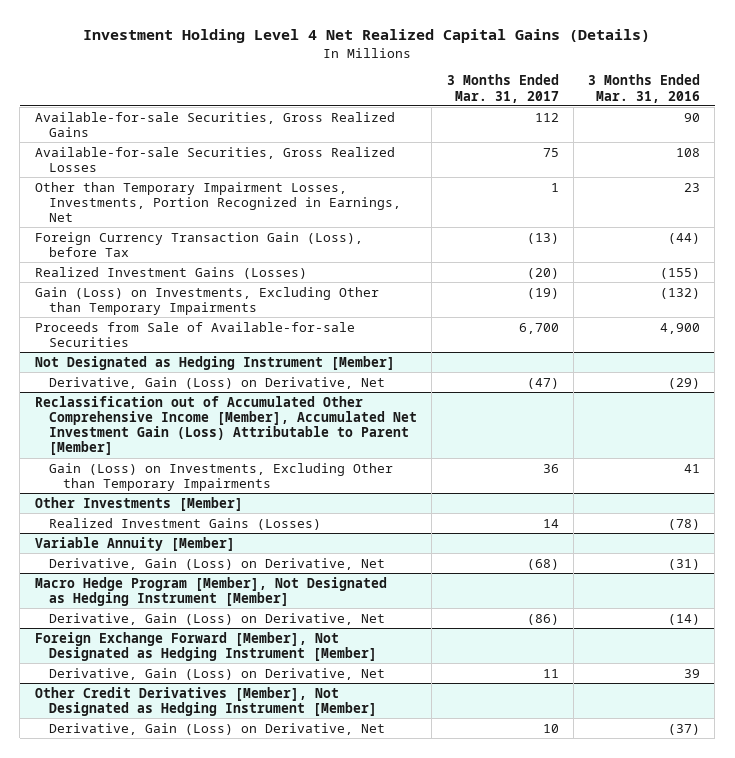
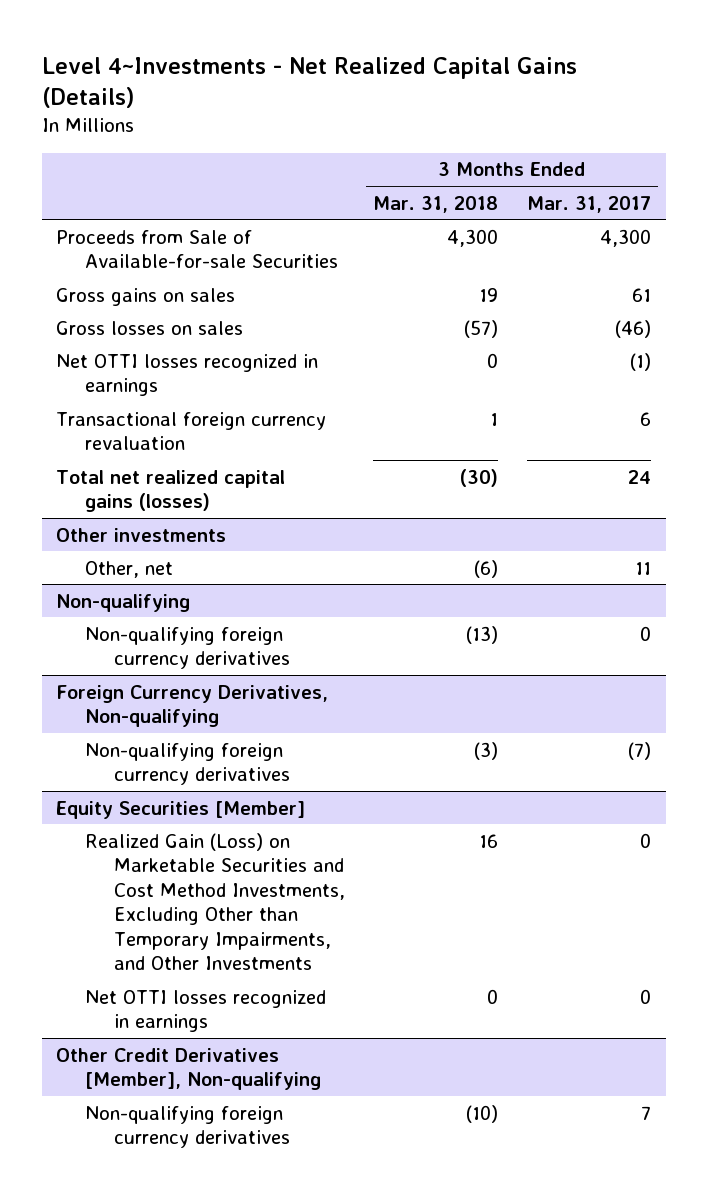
- Investment Holding Level 4 Net Realized Capital Gains (Details)
+ Level 4~Investments - Net Realized Capital Gains (Details)
- | 3 Months Ended Mar. 31, 2017 | 3 Months Ended Mar. 31, 2016
+ | 3 Months Ended Mar. 31, 2018 | 3 Months Ended Mar. 31, 2017
- Available-for-sale Securities, Gross Realized Gains | 112 | 90
- Available-for-sale Securities, Gross Realized Losses | 75 | 108
- Other than Temporary Impairment Losses, Investments, Portion Recognized in Earnings, Net | 1 | 23
- Foreign Currency Transaction Gain (Loss), before Tax | (13) | (44)
- Realized Investment Gains (Losses) | (20) | (155)
- Gain (Loss) on Investments, Excluding Other than Temporary Impairments | (19) | (132)
- Proceeds from Sale of Available-for-sale Securities | 6,700 | 4,900
- Not Designated as Hedging Instrument [Member]
- Derivative, Gain (Loss) on Derivative, Net | (47) | (29)
- Reclassification out of Accumulated Other Comprehensive Income [Member], Accumulated Net Investment Gain (Loss) Attributable to Parent [Member]
- Gain (Loss) on Investments, Excluding Other than Temporary Impairments | 36 | 41
- Other Investments [Member]
- Realized Investment Gains (Losses) | 14 | (78)
- Variable Annuity [Member]
- Derivative, Gain (Loss) on Derivative, Net | (68) | (31)
- Macro Hedge Program [Member], Not Designated as Hedging Instrument [Member]
- Derivative, Gain (Loss) on Derivative, Net | (86) | (14)
- Foreign Exchange Forward [Member], Not Designated as Hedging Instrument [Member]
- Derivative, Gain (Loss) on Derivative, Net | 11 | 39
- Other Credit Derivatives [Member], Not Designated as Hedging Instrument [Member]
- Derivative, Gain (Loss) on Derivative, Net | 10 | (37)
+ Proceeds from Sale of Available-for-sale Securities | 4,300 | 4,300
+ Gross gains on sales | 19 | 61
+ Gross losses on sales | (57) | (46)
+ Net OTTI losses recognized in earnings | 0 | (1)
+ Transactional foreign currency revaluation | 1 | 6
+ Total net realized capital gains (losses) | (30) | 24
+ Other investments
+ Other, net | (6) | 11
+ Non-qualifying
+ Non-qualifying foreign currency derivatives | (13) | 0
+ Foreign Currency Derivatives, Non-qualifying
+ Non-qualifying foreign currency derivatives | (3) | (7)
+ Equity Securities [Member]
+ Realized Gain (Loss) on Marketable Securities and Cost Method Investments, Excluding Other than Temporary Impairments, and Other Investments | 16 | 0
+ Net OTTI losses recognized in earnings | 0 | 0
+ Other Credit Derivatives [Member], Non-qualifying
+ Non-qualifying foreign currency derivatives | (10) | 7

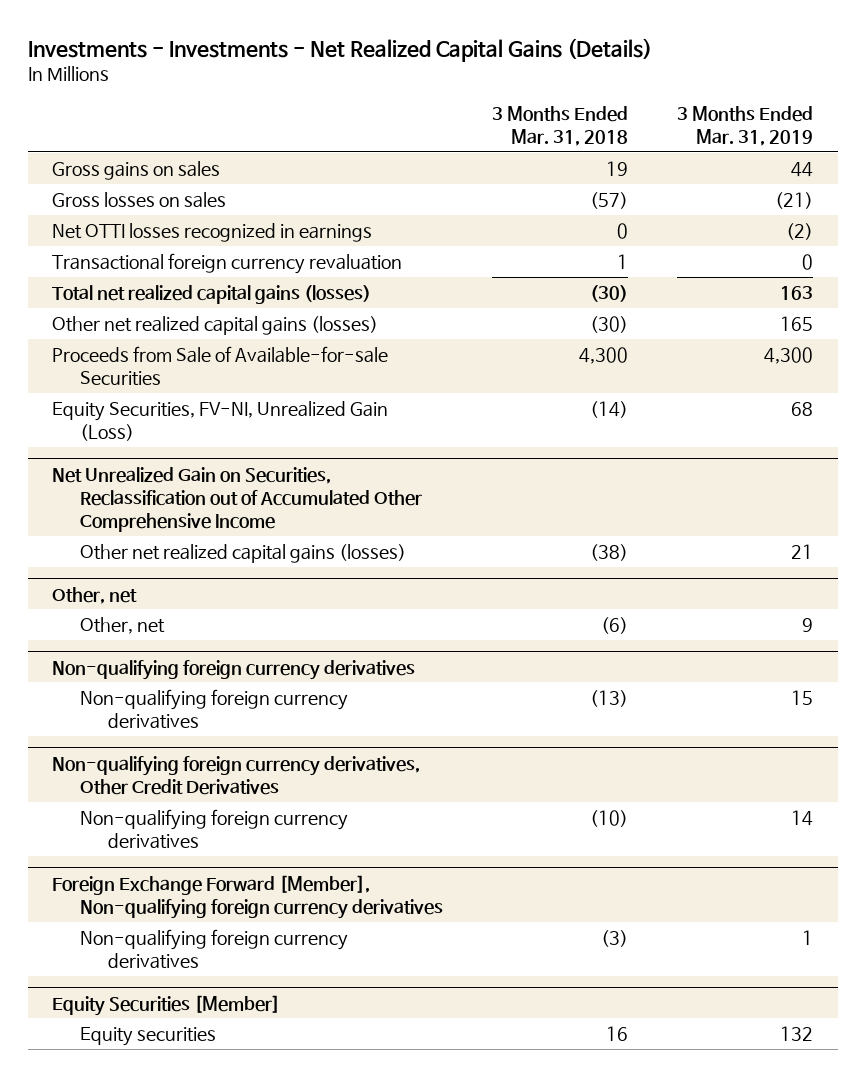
- Level 4~Investments - Net Realized Capital Gains (Details)
+ Investments - Investments - Net Realized Capital Gains (Details)
- | 3 Months Ended Mar. 31, 2018 | 3 Months Ended Mar. 31, 2017
+ | 3 Months Ended Mar. 31, 2018 | 3 Months Ended Mar. 31, 2019
- Other investments
+ Other net realized capital gains (losses) | (30) | 165
moved down: Proceeds from Sale of Available-for-sale Securities | 4,300 | 4,300
+ Equity Securities, FV-NI, Unrealized Gain (Loss) | (14) | 68
+ Net Unrealized Gain on Securities, Reclassification out of Accumulated Other Comprehensive Income
+ Other net realized capital gains (losses) | (38) | 21
+ Other, net
- Non-qualifying
+ Non-qualifying foreign currency derivatives
- Foreign Currency Derivatives, Non-qualifying
+ Non-qualifying foreign currency derivatives, Other Credit Derivatives
+ Non-qualifying foreign currency derivatives | (10) | 14
+ Foreign Exchange Forward [Member], Non-qualifying foreign currency derivatives
@ Equity Securities [Member]
- Realized Gain (Loss) on Marketable Securities and Cost Method Investments, Excluding Other than Temporary Impairments, and Other Investments | 16 | 0
- Net OTTI losses recognized in earnings | 0 | 0
- Other Credit Derivatives [Member], Non-qualifying
- Non-qualifying foreign currency derivatives | (10) | 7
@ Equity Securities [Member]
+ Equity securities | 16 | 132

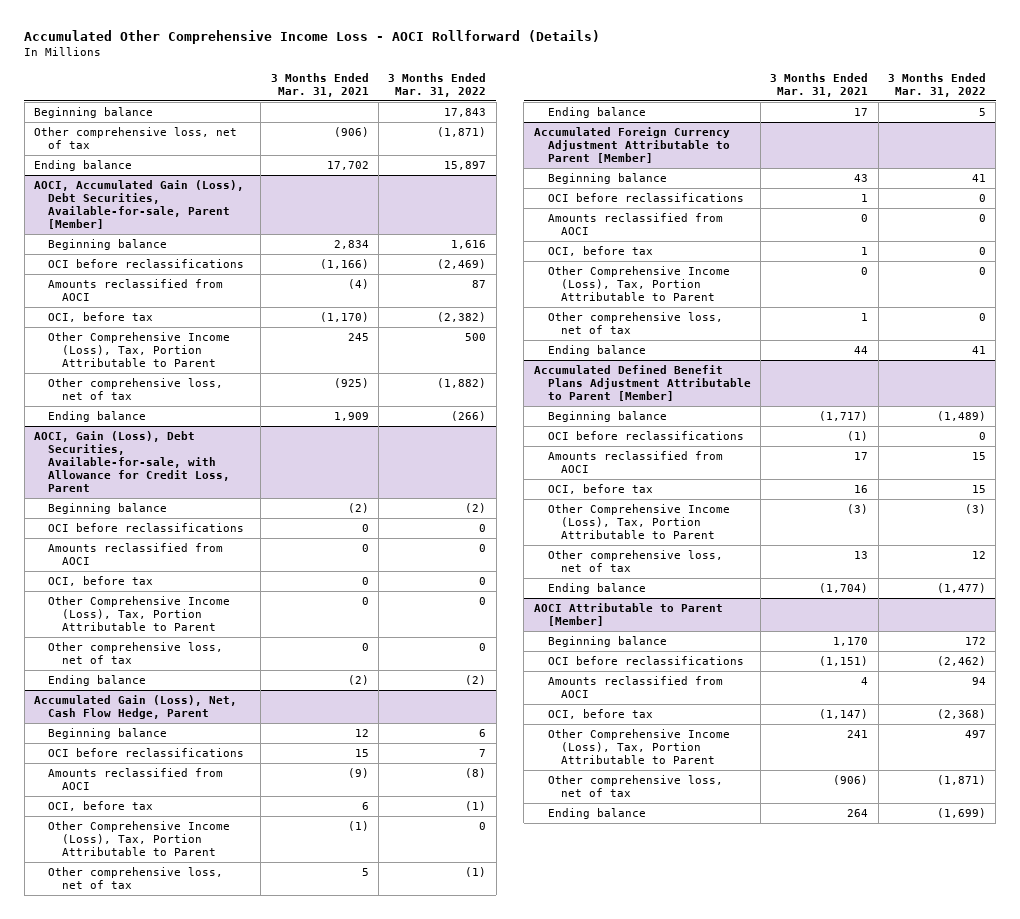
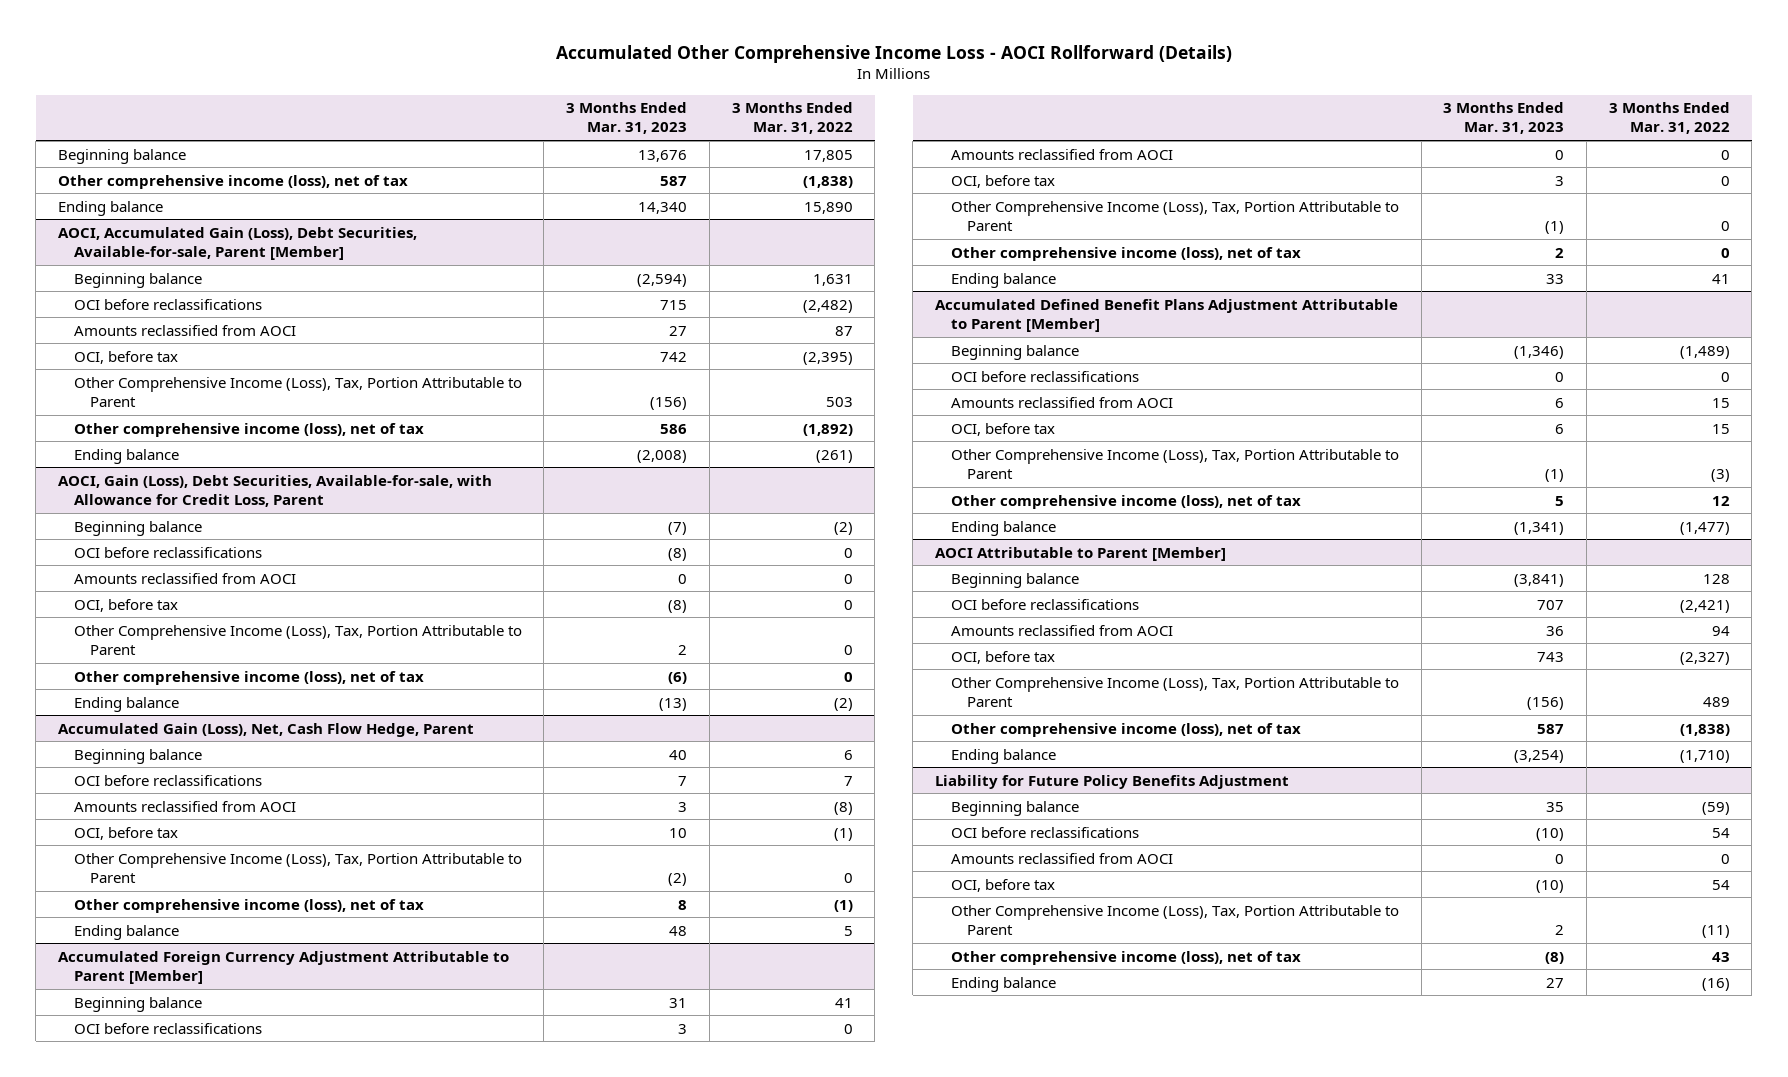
- | 3 Months Ended Mar. 31, 2021 | 3 Months Ended Mar. 31, 2022
+ | 3 Months Ended Mar. 31, 2023 | 3 Months Ended Mar. 31, 2022
- Beginning balance | | 17,843
- Other comprehensive loss, net of tax | (906) | (1,871)
- Ending balance | 17,702 | 15,897
+ Beginning balance | 13,676 | 17,805
+ Other comprehensive income (loss), net of tax | 587 | (1,838)
+ Ending balance | 14,340 | 15,890
@ AOCI, Accumulated Gain (Loss), Debt Securities, Available-for-sale, Parent [Member]
- Beginning balance | 2,834 | 1,616
- OCI before reclassifications | (1,166) | (2,469)
+ Beginning balance | (2,594) | 1,631
+ OCI before reclassifications | 715 | (2,482)
- OCI, before tax | (1,170) | (2,382)
- Other Comprehensive Income (Loss), Tax, Portion Attributable to Parent | 245 | 500
- Other comprehensive loss, net of tax | (925) | (1,882)
- Ending balance | 1,909 | (266)
+ OCI, before tax | 742 | (2,395)
+ Other Comprehensive Income (Loss), Tax, Portion Attributable to Parent | (156) | 503
+ Other comprehensive income (loss), net of tax | 586 | (1,892)
+ Ending balance | (2,008) | (261)
@ AOCI, Gain (Loss), Debt Securities, Available-for-sale, with Allowance for Credit Loss, Parent
- Other comprehensive loss, net of tax | 0 | 0
+ Other comprehensive income (loss), net of tax | (6) | 0
@ Accumulated Gain (Loss), Net, Cash Flow Hedge, Parent
- Other comprehensive loss, net of tax | 5 | (1)
+ Other comprehensive income (loss), net of tax | 8 | (1)
@ Accumulated Foreign Currency Adjustment Attributable to Parent [Member]
- Other comprehensive loss, net of tax | 1 | 0
+ Other comprehensive income (loss), net of tax | 2 | 0
@ Accumulated Defined Benefit Plans Adjustment Attributable to Parent [Member]
- Other comprehensive loss, net of tax | 13 | 12
+ Other comprehensive income (loss), net of tax | 5 | 12
@ AOCI Attributable to Parent [Member]
- Beginning balance | 1,170 | 172
- OCI before reclassifications | (1,151) | (2,462)
+ Beginning balance | (3,841) | 128
+ OCI before reclassifications | 707 | (2,421)
- OCI, before tax | (1,147) | (2,368)
- Other Comprehensive Income (Loss), Tax, Portion Attributable to Parent | 241 | 497
- Other comprehensive loss, net of tax | (906) | (1,871)
- Ending balance | 264 | (1,699)
+ OCI, before tax | 743 | (2,327)
+ Other Comprehensive Income (Loss), Tax, Portion Attributable to Parent | (156) | 489
+ Other comprehensive income (loss), net of tax | 587 | (1,838)
+ Ending balance | (3,254) | (1,710)
+ Liability for Future Policy Benefits Adjustment
+ Beginning balance | 35 | (59)
+ OCI before reclassifications | (10) | 54
+ Amounts reclassified from AOCI | 0 | 0
+ OCI, before tax | (10) | 54
+ Other Comprehensive Income (Loss), Tax, Portion Attributable to Parent | 2 | (11)
+ Other comprehensive income (loss), net of tax | (8) | 43
+ Ending balance | 27 | (16)

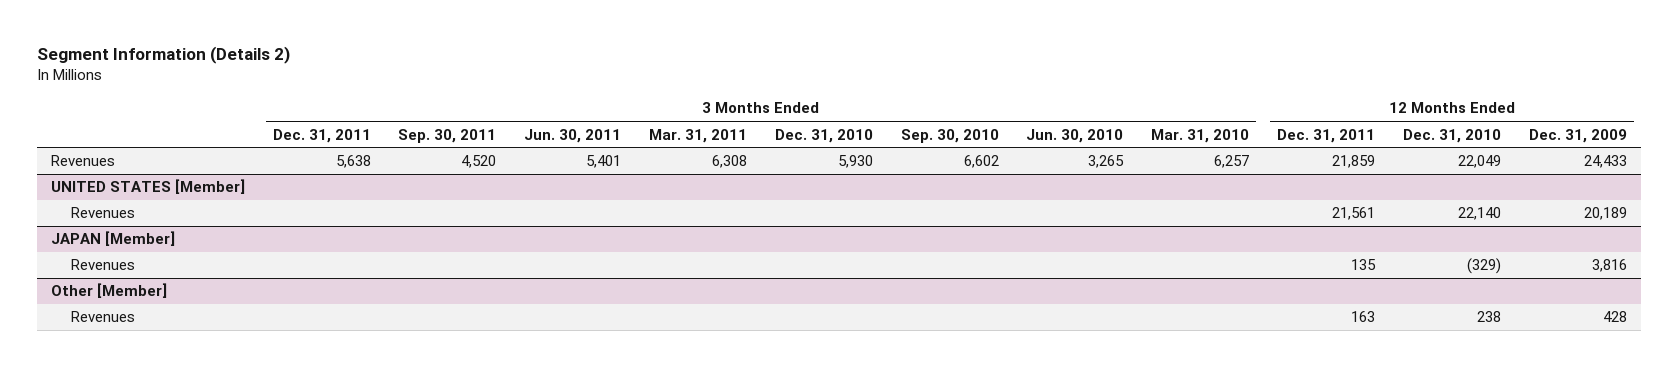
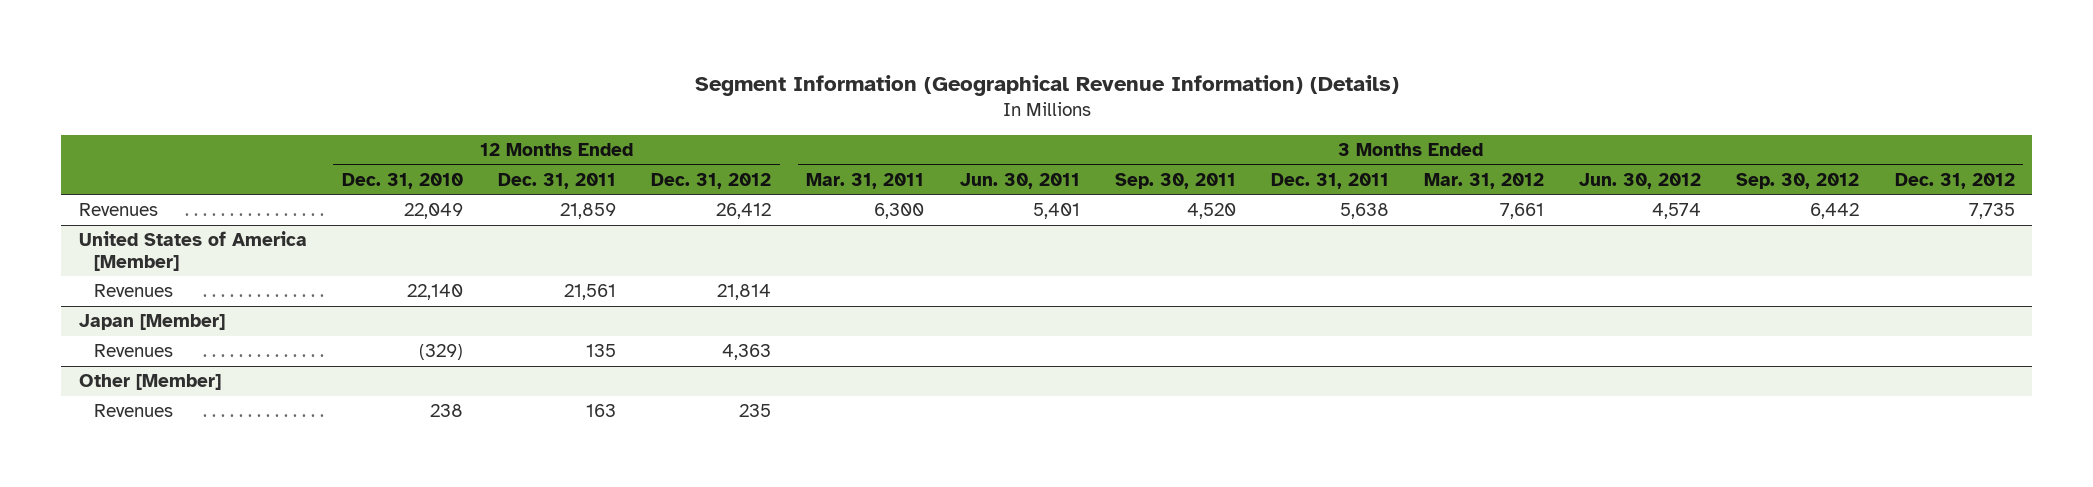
- Segment Information (Details 2)
+ Segment Information (Geographical Revenue Information) (Details)
- | 3 Months Ended Dec. 31, 2011 | 3 Months Ended Sep. 30, 2011 | 3 Months Ended Jun. 30, 2011 | 3 Months Ended Mar. 31, 2011 | 3 Months Ended Dec. 31, 2010 | 3 Months Ended Sep. 30, 2010 | 3 Months Ended Jun. 30, 2010 | 3 Months Ended Mar. 31, 2010 | 12 Months Ended Dec. 31, 2011 | 12 Months Ended Dec. 31, 2010 | 12 Months Ended Dec. 31, 2009
+ | 12 Months Ended Dec. 31, 2010 | 12 Months Ended Dec. 31, 2011 | 12 Months Ended Dec. 31, 2012 | 3 Months Ended Mar. 31, 2011 | 3 Months Ended Jun. 30, 2011 | 3 Months Ended Sep. 30, 2011 | 3 Months Ended Dec. 31, 2011 | 3 Months Ended Mar. 31, 2012 | 3 Months Ended Jun. 30, 2012 | 3 Months Ended Sep. 30, 2012 | 3 Months Ended Dec. 31, 2012
- Revenues | 5,638 | 4,520 | 5,401 | 6,308 | 5,930 | 6,602 | 3,265 | 6,257 | 21,859 | 22,049 | 24,433
- UNITED STATES [Member]
+ Revenues | 22,049 | 21,859 | 26,412 | 6,300 | 5,401 | 4,520 | 5,638 | 7,661 | 4,574 | 6,442 | 7,735
+ United States of America [Member]
- JAPAN [Member]
+ Japan [Member]

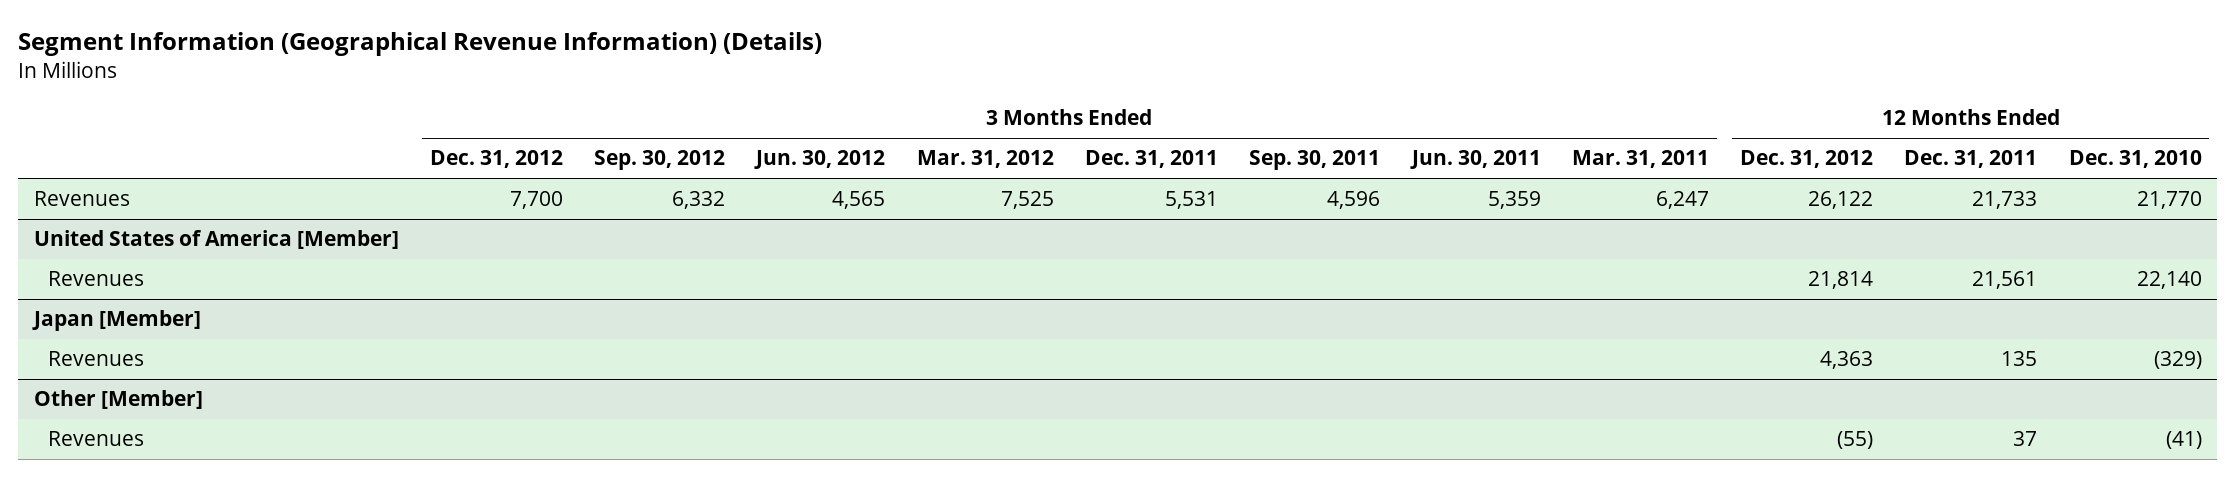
- | 12 Months Ended Dec. 31, 2010 | 12 Months Ended Dec. 31, 2011 | 12 Months Ended Dec. 31, 2012 | 3 Months Ended Mar. 31, 2011 | 3 Months Ended Jun. 30, 2011 | 3 Months Ended Sep. 30, 2011 | 3 Months Ended Dec. 31, 2011 | 3 Months Ended Mar. 31, 2012 | 3 Months Ended Jun. 30, 2012 | 3 Months Ended Sep. 30, 2012 | 3 Months Ended Dec. 31, 2012
+ | 3 Months Ended Dec. 31, 2012 | 3 Months Ended Sep. 30, 2012 | 3 Months Ended Jun. 30, 2012 | 3 Months Ended Mar. 31, 2012 | 3 Months Ended Dec. 31, 2011 | 3 Months Ended Sep. 30, 2011 | 3 Months Ended Jun. 30, 2011 | 3 Months Ended Mar. 31, 2011 | 12 Months Ended Dec. 31, 2012 | 12 Months Ended Dec. 31, 2011 | 12 Months Ended Dec. 31, 2010
- Revenues | 22,049 | 21,859 | 26,412 | 6,300 | 5,401 | 4,520 | 5,638 | 7,661 | 4,574 | 6,442 | 7,735
+ Revenues | 7,700 | 6,332 | 4,565 | 7,525 | 5,531 | 4,596 | 5,359 | 6,247 | 26,122 | 21,733 | 21,770
@ Other [Member]
- Revenues | 238 | 163 | 235 | | | | | | | |
+ Revenues | | | | | | | | | (55) | 37 | (41)

